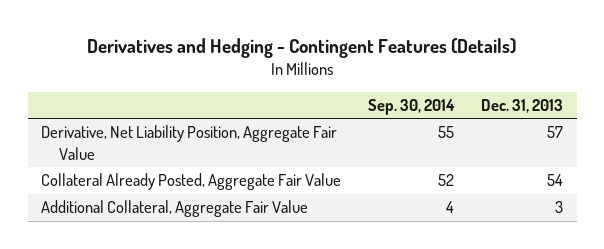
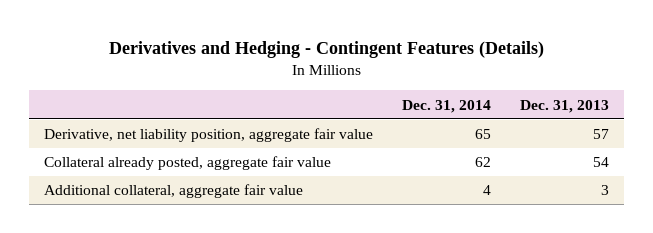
- | Sep. 30, 2014 | Dec. 31, 2013
+ | Dec. 31, 2014 | Dec. 31, 2013
- Derivative, Net Liability Position, Aggregate Fair Value | 55 | 57
- Collateral Already Posted, Aggregate Fair Value | 52 | 54
- Additional Collateral, Aggregate Fair Value | 4 | 3
+ Derivative, net liability position, aggregate fair value | 65 | 57
+ Collateral already posted, aggregate fair value | 62 | 54
+ Additional collateral, aggregate fair value | 4 | 3

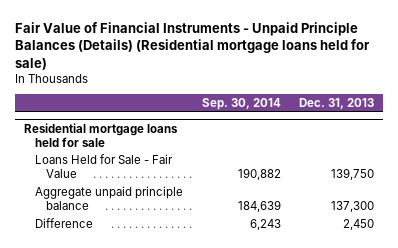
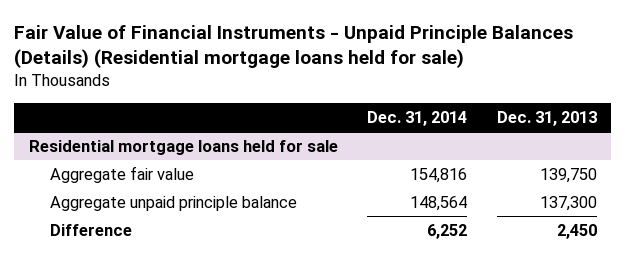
- | Sep. 30, 2014 | Dec. 31, 2013
+ | Dec. 31, 2014 | Dec. 31, 2013
@ Residential mortgage loans held for sale
- Loans Held for Sale - Fair Value | 190,882 | 139,750
+ Aggregate fair value | 154,816 | 139,750

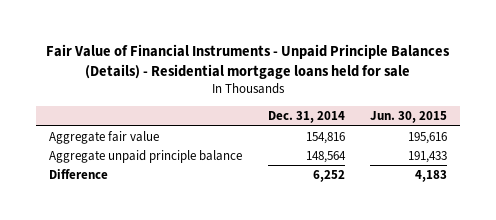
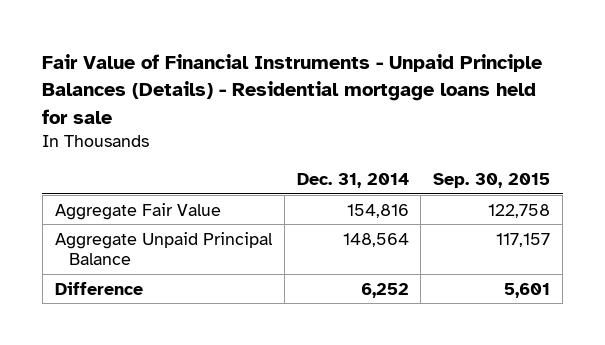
- | Dec. 31, 2014 | Jun. 30, 2015
+ | Dec. 31, 2014 | Sep. 30, 2015
- Aggregate fair value | 154,816 | 195,616
- Aggregate unpaid principle balance | 148,564 | 191,433
+ Aggregate Fair Value | 154,816 | 122,758
+ Aggregate Unpaid Principal Balance | 148,564 | 117,157

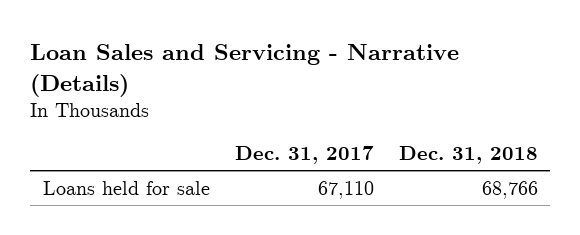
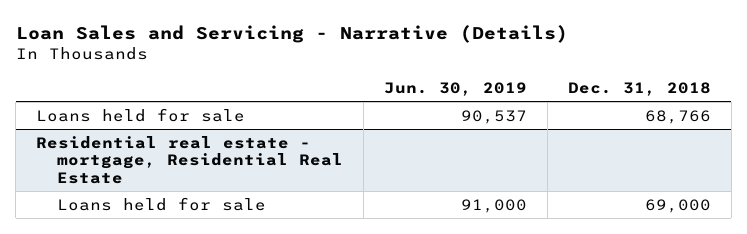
- | Dec. 31, 2017 | Dec. 31, 2018
+ | Jun. 30, 2019 | Dec. 31, 2018
+ Residential real estate - mortgage, Residential Real Estate
+ Loans held for sale | 91,000 | 69,000

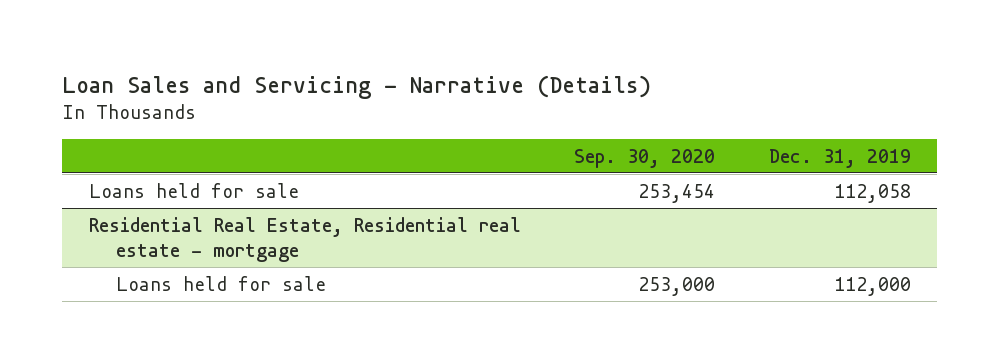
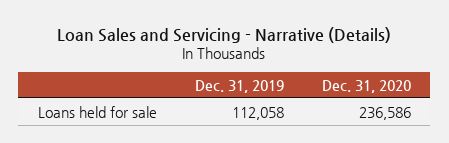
- | Sep. 30, 2020 | Dec. 31, 2019
+ | Dec. 31, 2019 | Dec. 31, 2020
- Residential Real Estate, Residential real estate - mortgage
- Loans held for sale | 253,000 | 112,000

